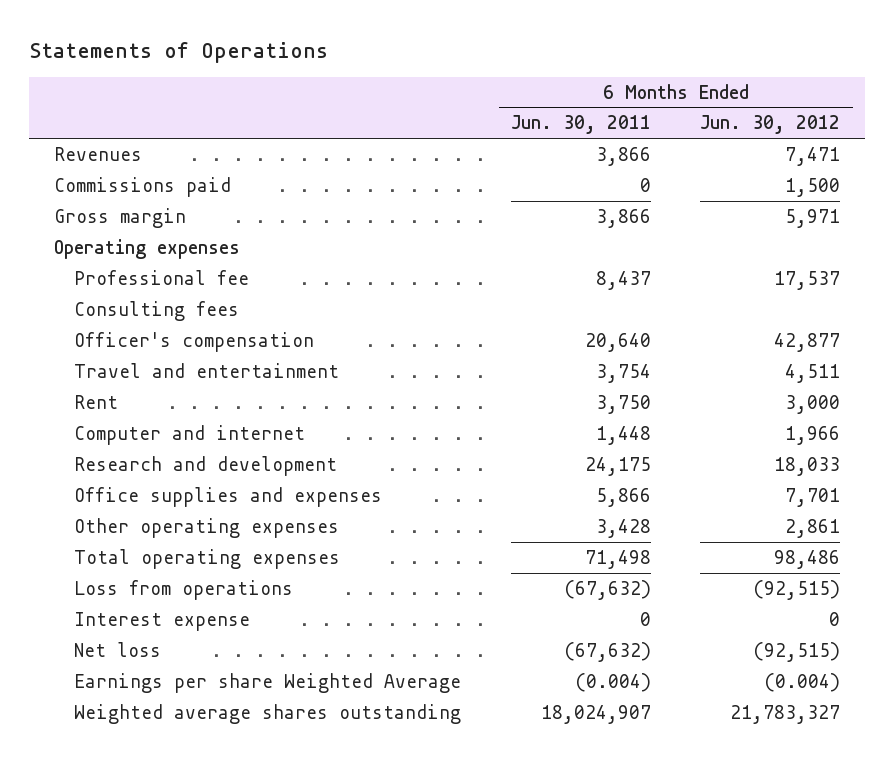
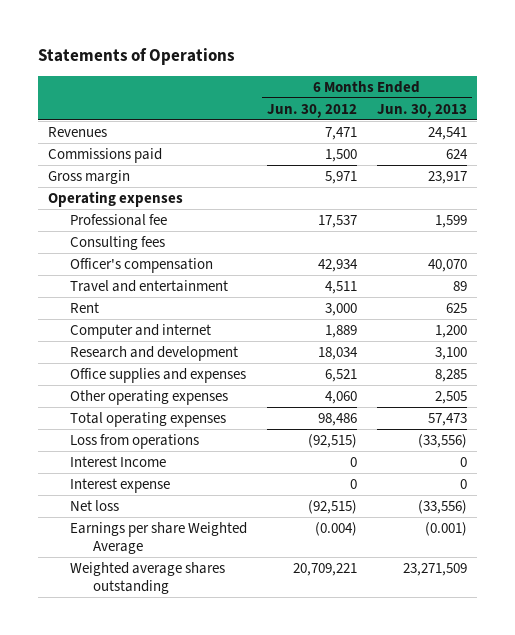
- | 6 Months Ended Jun. 30, 2011 | 6 Months Ended Jun. 30, 2012
+ | 6 Months Ended Jun. 30, 2012 | 6 Months Ended Jun. 30, 2013
- Officer's compensation | 20,640 | 42,877
+ Officer's compensation | 42,934 | 40,070
- Computer and internet | 1,448 | 1,966
- Research and development | 24,175 | 18,033
- Office supplies and expenses | 5,866 | 7,701
- Other operating expenses | 3,428 | 2,861
+ Computer and internet | 1,889 | 1,200
+ Research and development | 18,034 | 3,100
+ Office supplies and expenses | 6,521 | 8,285
+ Other operating expenses | 4,060 | 2,505
+ Interest Income | 0 | 0
- Weighted average shares outstanding | 18,024,907 | 21,783,327
+ Weighted average shares outstanding | 20,709,221 | 23,271,509

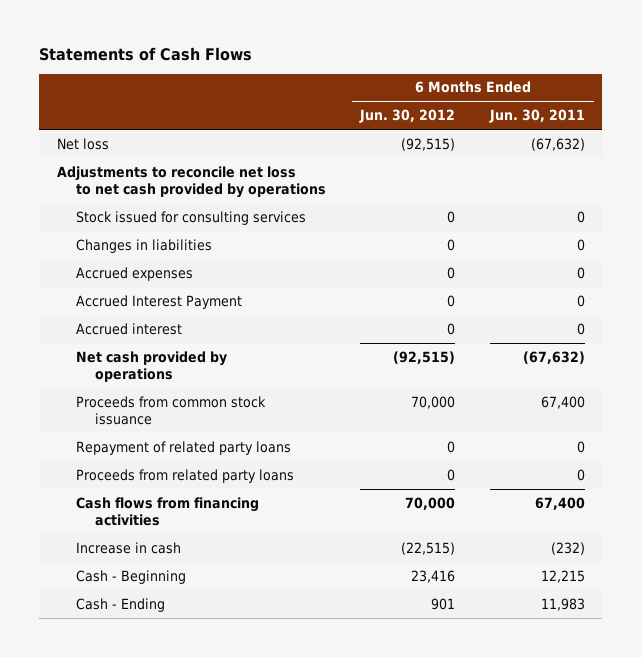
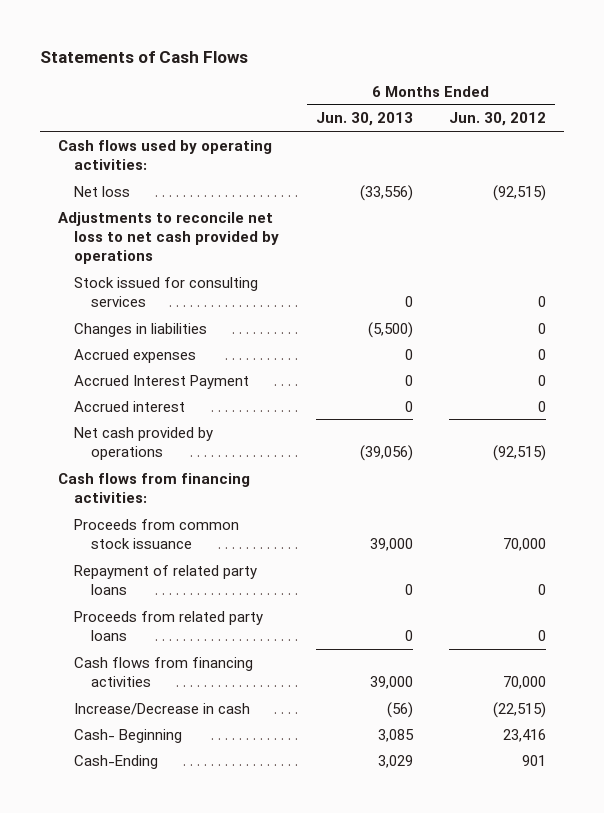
- | 6 Months Ended Jun. 30, 2012 | 6 Months Ended Jun. 30, 2011
+ | 6 Months Ended Jun. 30, 2013 | 6 Months Ended Jun. 30, 2012
+ Cash flows used by operating activities:
+ Cash flows from financing activities:
- Increase in cash | (22,515) | (232)
- Cash - Beginning | 23,416 | 12,215
- Cash - Ending | 901 | 11,983
+ Increase/Decrease in cash | (56) | (22,515)
+ Cash- Beginning | 3,085 | 23,416
+ Cash-Ending | 3,029 | 901

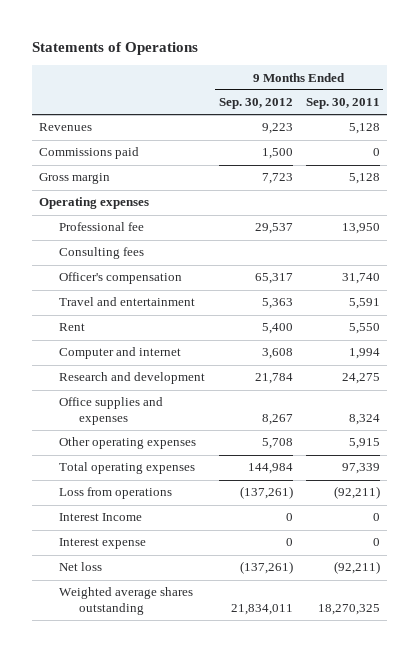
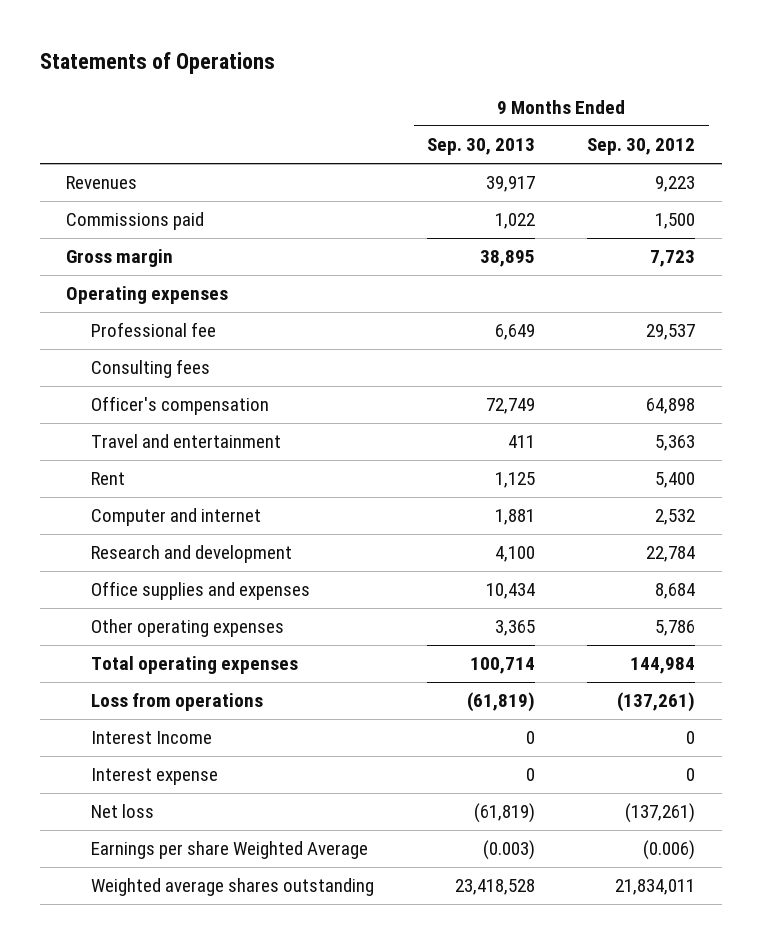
- | 9 Months Ended Sep. 30, 2012 | 9 Months Ended Sep. 30, 2011
+ | 9 Months Ended Sep. 30, 2013 | 9 Months Ended Sep. 30, 2012
- Officer's compensation | 65,317 | 31,740
+ Officer's compensation | 72,749 | 64,898
- Computer and internet | 3,608 | 1,994
- Research and development | 21,784 | 24,275
- Office supplies and expenses | 8,267 | 8,324
- Other operating expenses | 5,708 | 5,915
+ Computer and internet | 1,881 | 2,532
+ Research and development | 4,100 | 22,784
+ Office supplies and expenses | 10,434 | 8,684
+ Other operating expenses | 3,365 | 5,786
+ Earnings per share Weighted Average | (0.003) | (0.006)

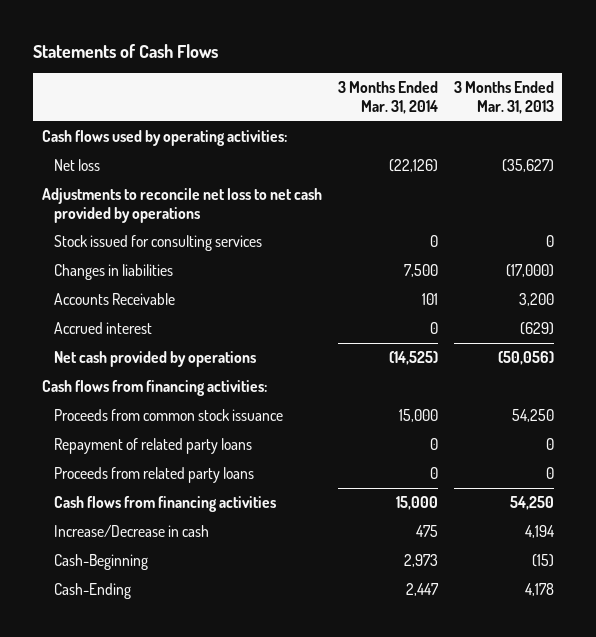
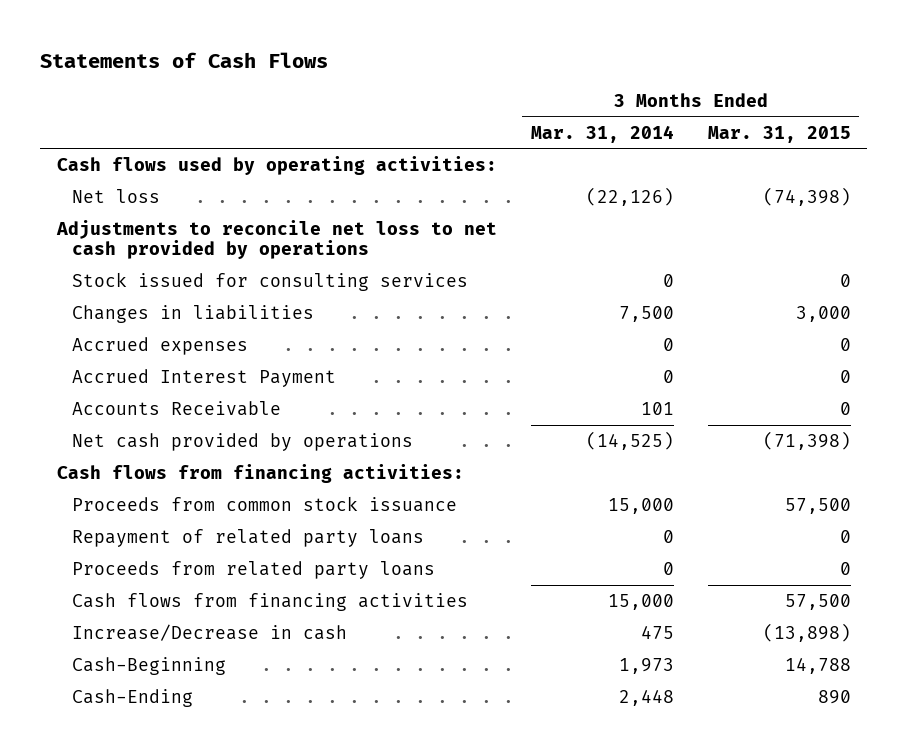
- | 3 Months Ended Mar. 31, 2014 | 3 Months Ended Mar. 31, 2013
+ | 3 Months Ended Mar. 31, 2014 | 3 Months Ended Mar. 31, 2015
+ Accrued expenses | 0 | 0
+ Accrued Interest Payment | 0 | 0
- Accrued interest | 0 | (629)
- Cash-Beginning | 2,973 | (15)
- Cash-Ending | 2,447 | 4,178
+ Cash-Beginning | 1,973 | 14,788
+ Cash-Ending | 2,448 | 890

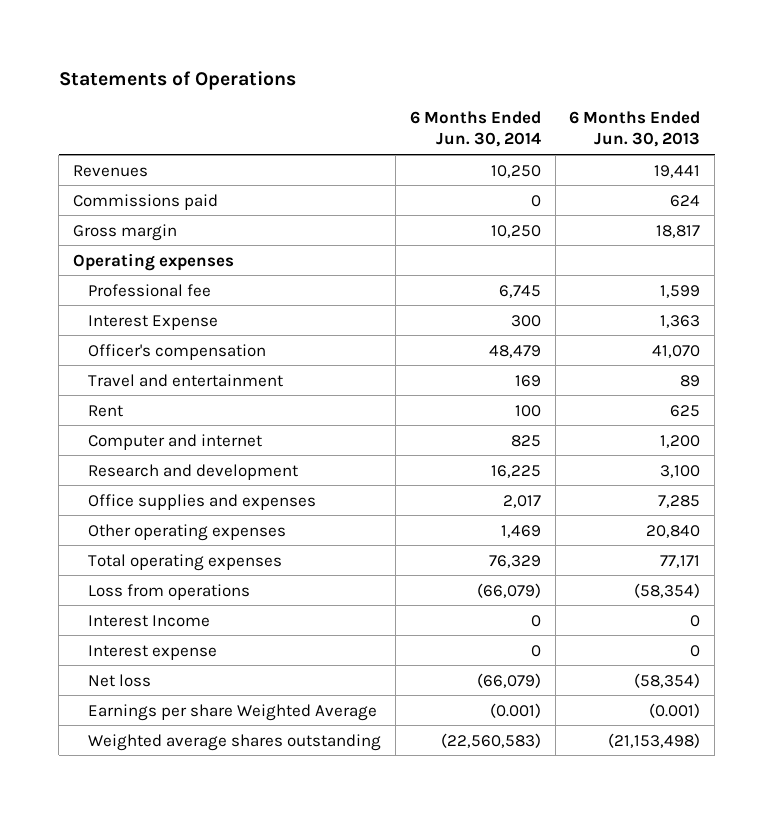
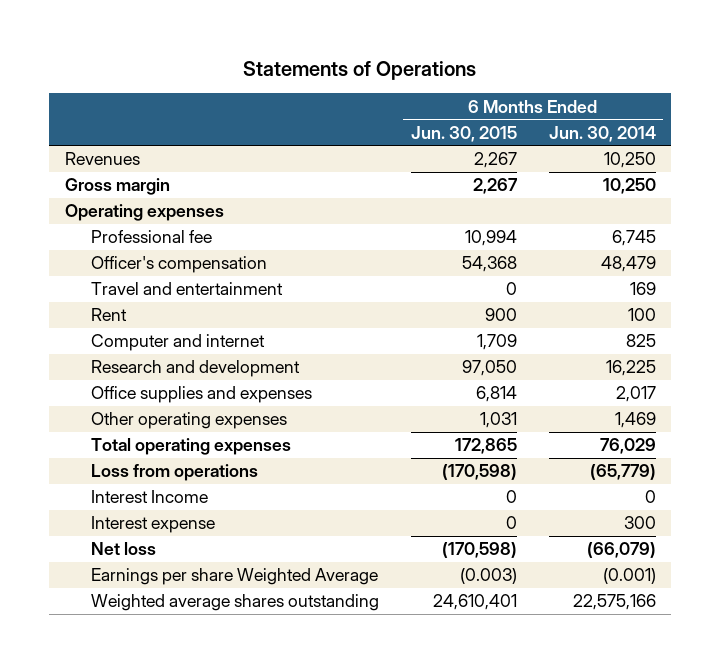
- | 6 Months Ended Jun. 30, 2014 | 6 Months Ended Jun. 30, 2013
+ | 6 Months Ended Jun. 30, 2015 | 6 Months Ended Jun. 30, 2014
- Commissions paid | 0 | 624
- Interest Expense | 300 | 1,363
- Total operating expenses | 76,329 | 77,171
- Loss from operations | (66,079) | (58,354)
+ Total operating expenses | 172,865 | 76,029
+ Loss from operations | (170,598) | (65,779)
- Interest expense | 0 | 0
+ Interest expense | 0 | 300
- Weighted average shares outstanding | (22,560,583) | (21,153,498)
+ Weighted average shares outstanding | 24,610,401 | 22,575,166

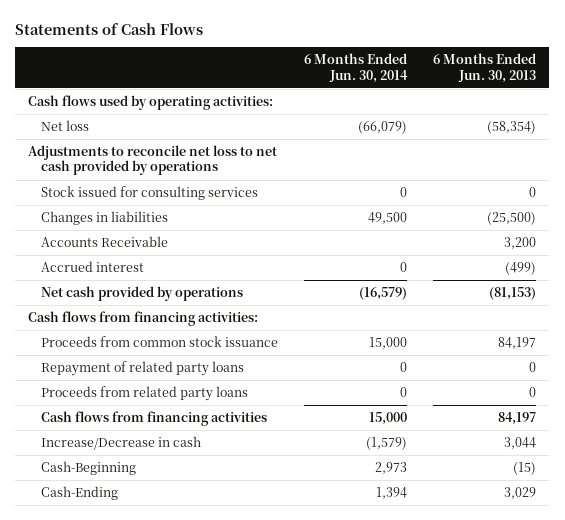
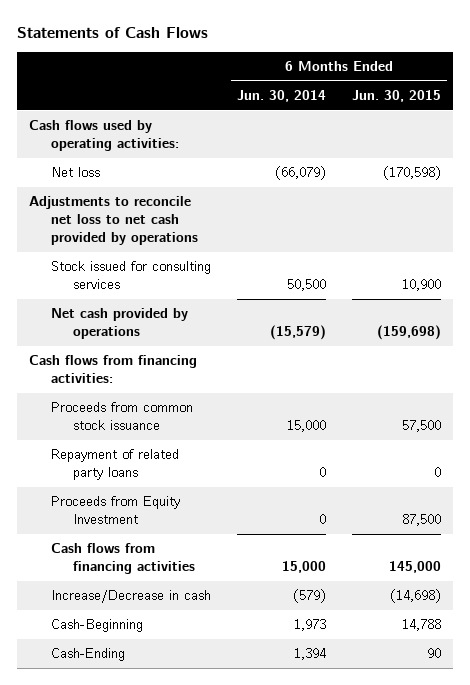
- | 6 Months Ended Jun. 30, 2014 | 6 Months Ended Jun. 30, 2013
+ | 6 Months Ended Jun. 30, 2014 | 6 Months Ended Jun. 30, 2015
- Stock issued for consulting services | 0 | 0
- Changes in liabilities | 49,500 | (25,500)
- Accounts Receivable | | 3,200
- Accrued interest | 0 | (499)
- Net cash provided by operations | (16,579) | (81,153)
+ Stock issued for consulting services | 50,500 | 10,900
+ Net cash provided by operations | (15,579) | (159,698)
- Proceeds from related party loans | 0 | 0
+ Proceeds from Equity Investment | 0 | 87,500
- Increase/Decrease in cash | (1,579) | 3,044
- Cash-Beginning | 2,973 | (15)
+ Increase/Decrease in cash | (579) | (14,698)
+ Cash-Beginning | 1,973 | 14,788

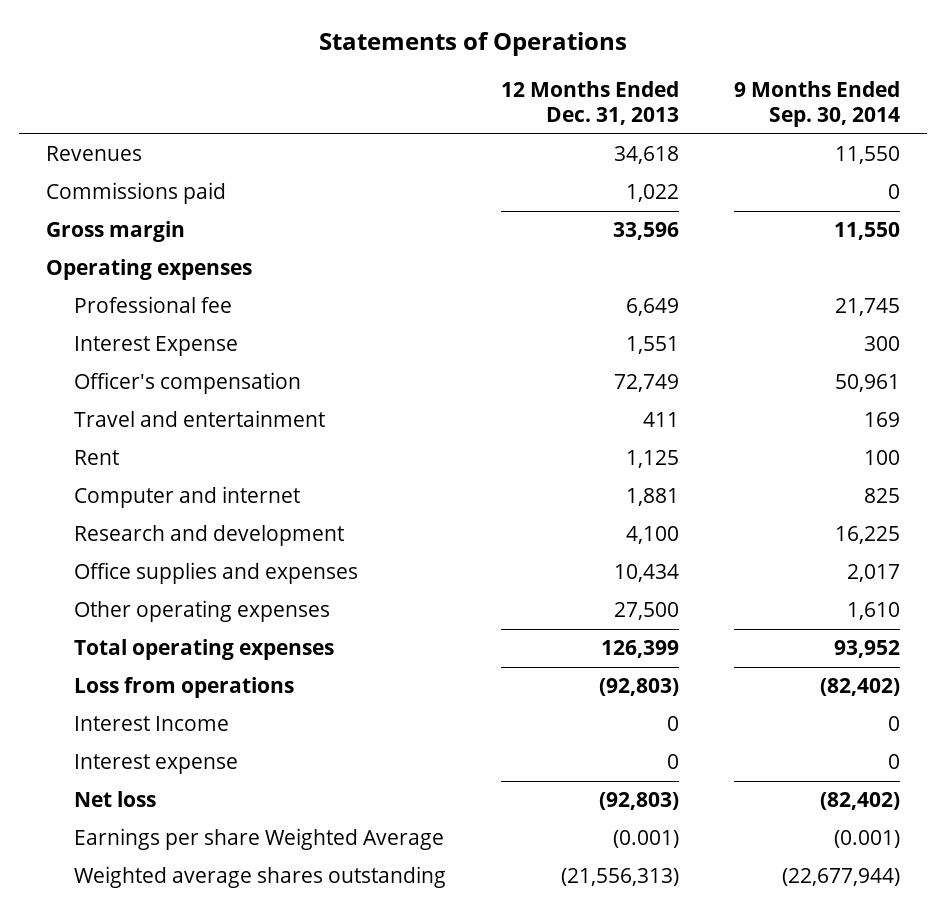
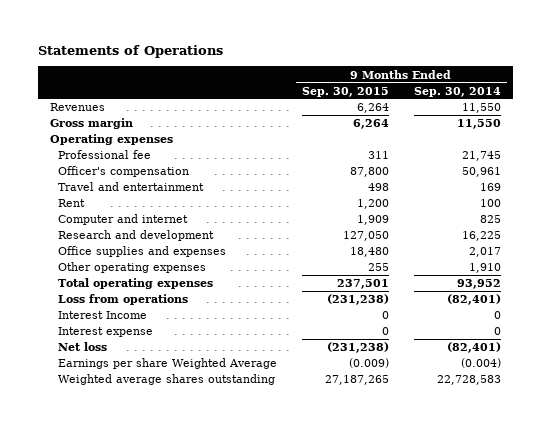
- | 12 Months Ended Dec. 31, 2013 | 9 Months Ended Sep. 30, 2014
+ | 9 Months Ended Sep. 30, 2015 | 9 Months Ended Sep. 30, 2014
- Commissions paid | 1,022 | 0
- Interest Expense | 1,551 | 300
- Other operating expenses | 27,500 | 1,610
+ Other operating expenses | 255 | 1,910
- Loss from operations | (92,803) | (82,402)
+ Loss from operations | (231,238) | (82,401)
- Net loss | (92,803) | (82,402)
- Earnings per share Weighted Average | (0.001) | (0.001)
- Weighted average shares outstanding | (21,556,313) | (22,677,944)
+ Net loss | (231,238) | (82,401)
+ Earnings per share Weighted Average | (0.009) | (0.004)
+ Weighted average shares outstanding | 27,187,265 | 22,728,583

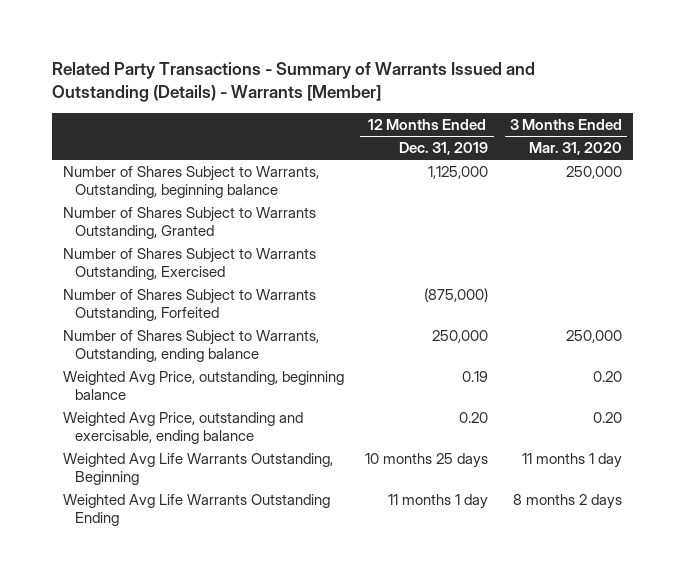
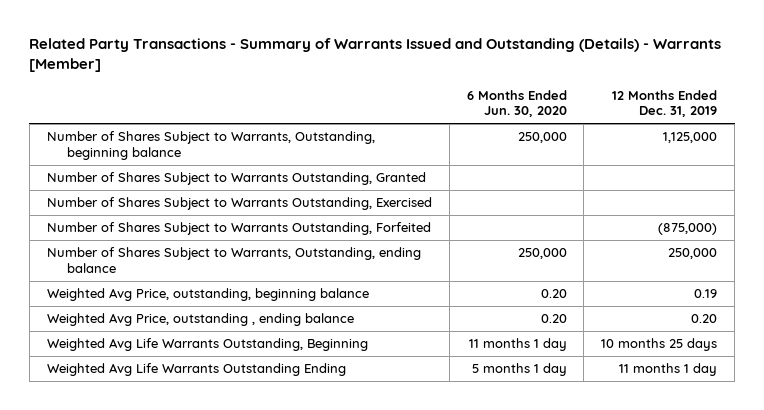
- | 12 Months Ended Dec. 31, 2019 | 3 Months Ended Mar. 31, 2020
+ | 6 Months Ended Jun. 30, 2020 | 12 Months Ended Dec. 31, 2019
- Weighted Avg Price, outstanding and exercisable, ending balance | 0.20 | 0.20
+ Weighted Avg Price, outstanding , ending balance | 0.20 | 0.20

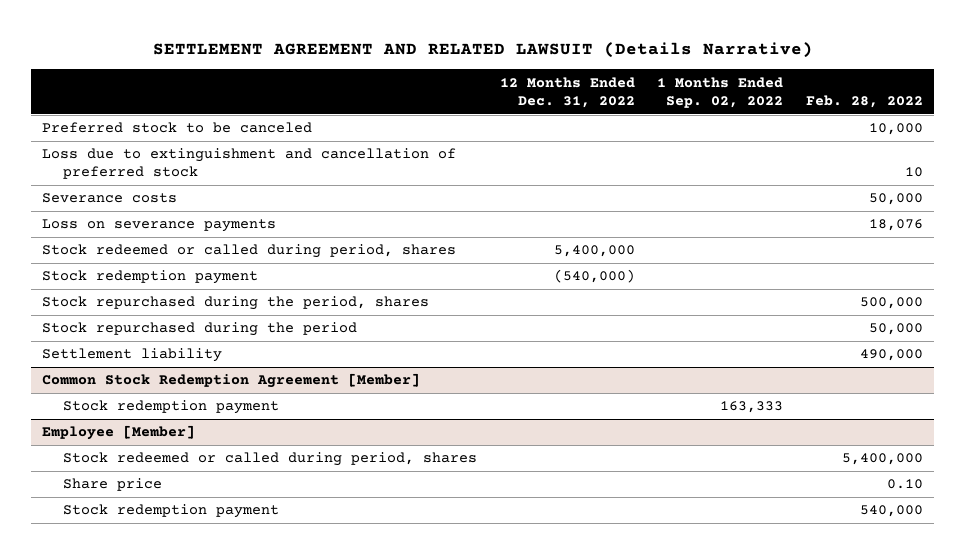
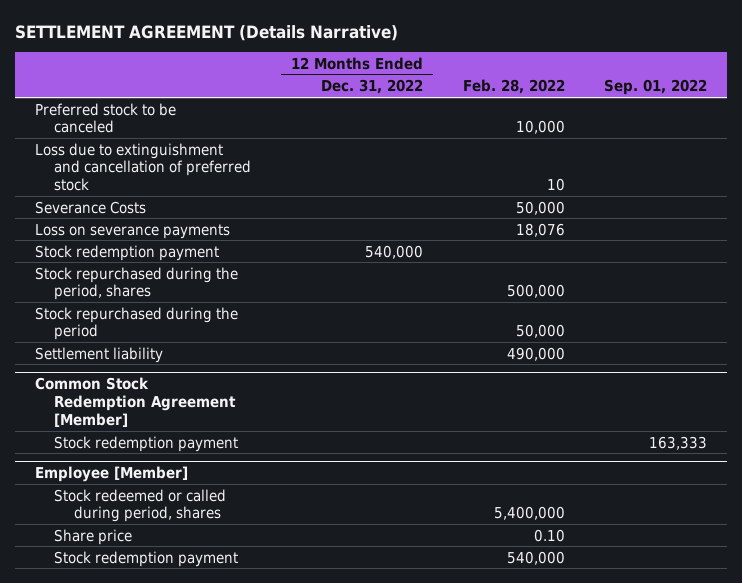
- SETTLEMENT AGREEMENT AND RELATED LAWSUIT (Details Narrative)
+ SETTLEMENT AGREEMENT (Details Narrative)
- | 12 Months Ended Dec. 31, 2022 | 1 Months Ended Sep. 02, 2022 | Feb. 28, 2022
+ | 12 Months Ended Dec. 31, 2022 | Feb. 28, 2022 | Sep. 01, 2022
- Severance costs | | | 50,000
+ Severance Costs | | 50,000 |
- Stock redeemed or called during period, shares | 5,400,000 | |
- Stock redemption payment | (540,000) | |
+ Stock redemption payment | 540,000 | |

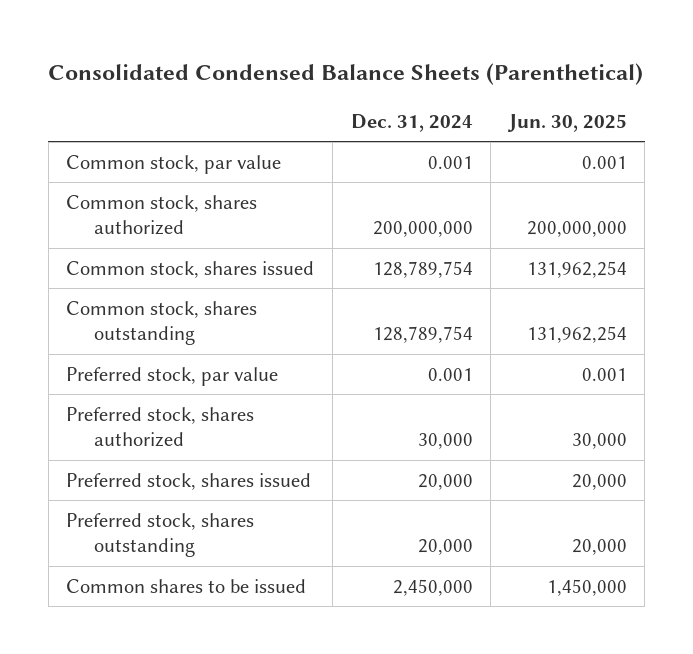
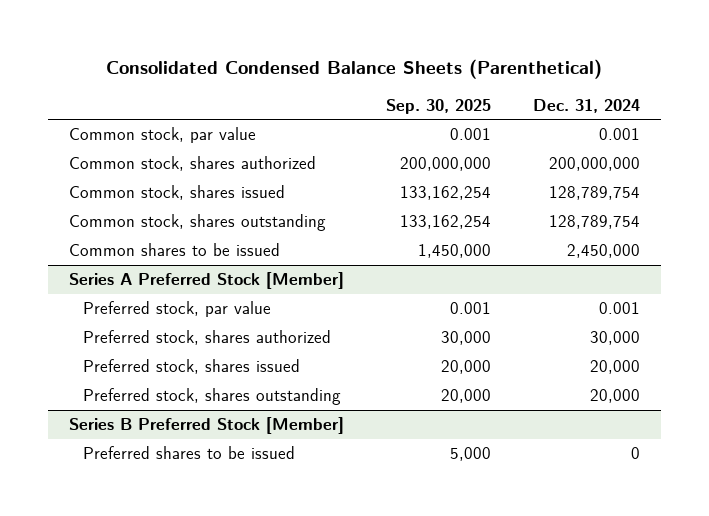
- | Dec. 31, 2024 | Jun. 30, 2025
+ | Sep. 30, 2025 | Dec. 31, 2024
moved up: Common shares to be issued | 1,450,000 | 2,450,000
+ Series A Preferred Stock [Member]
+ Series B Preferred Stock [Member]
+ Preferred shares to be issued | 5,000 | 0

